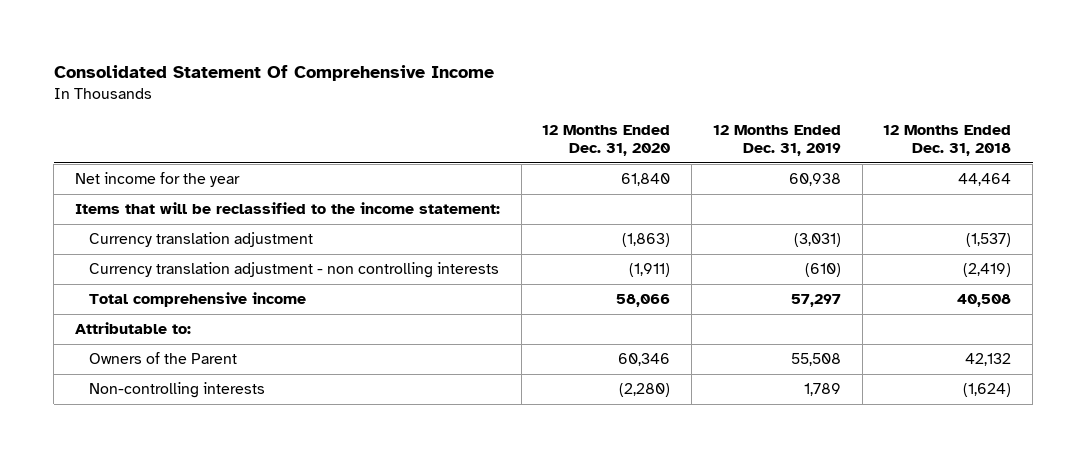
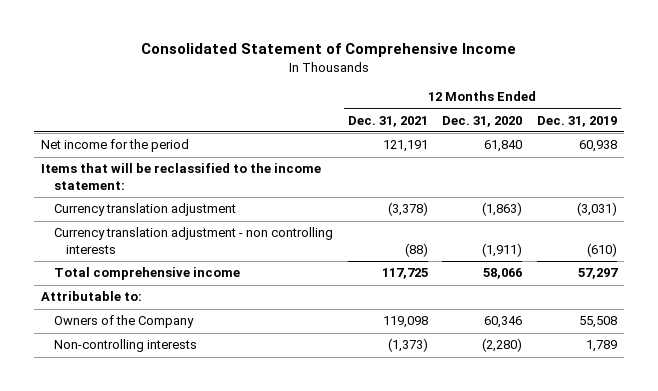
- Consolidated Statement Of Comprehensive Income
+ Consolidated Statement of Comprehensive Income
- | 12 Months Ended Dec. 31, 2020 | 12 Months Ended Dec. 31, 2019 | 12 Months Ended Dec. 31, 2018
+ | 12 Months Ended Dec. 31, 2021 | 12 Months Ended Dec. 31, 2020 | 12 Months Ended Dec. 31, 2019
- Net income for the year | 61,840 | 60,938 | 44,464
+ Net income for the period | 121,191 | 61,840 | 60,938
- Owners of the Parent | 60,346 | 55,508 | 42,132
+ Owners of the Company | 119,098 | 60,346 | 55,508

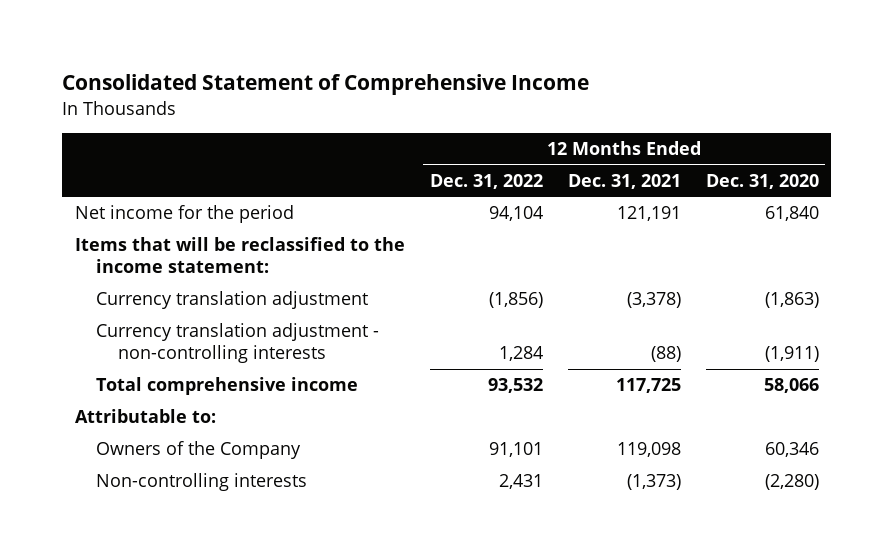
- | 12 Months Ended Dec. 31, 2021 | 12 Months Ended Dec. 31, 2020 | 12 Months Ended Dec. 31, 2019
+ | 12 Months Ended Dec. 31, 2022 | 12 Months Ended Dec. 31, 2021 | 12 Months Ended Dec. 31, 2020
- Currency translation adjustment - non controlling interests | (88) | (1,911) | (610)
+ Currency translation adjustment - non-controlling interests | 1,284 | (88) | (1,911)

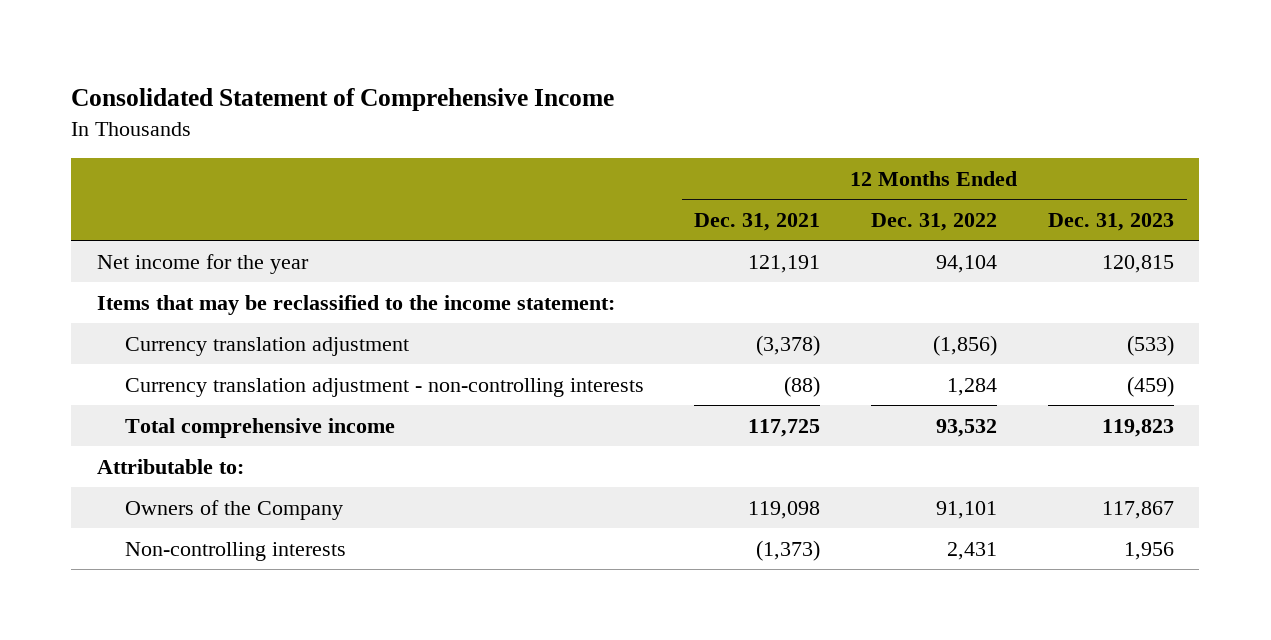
- | 12 Months Ended Dec. 31, 2022 | 12 Months Ended Dec. 31, 2021 | 12 Months Ended Dec. 31, 2020
+ | 12 Months Ended Dec. 31, 2021 | 12 Months Ended Dec. 31, 2022 | 12 Months Ended Dec. 31, 2023
- Net income for the period | 94,104 | 121,191 | 61,840
- Items that will be reclassified to the income statement:
+ Net income for the year | 121,191 | 94,104 | 120,815
+ Items that may be reclassified to the income statement:

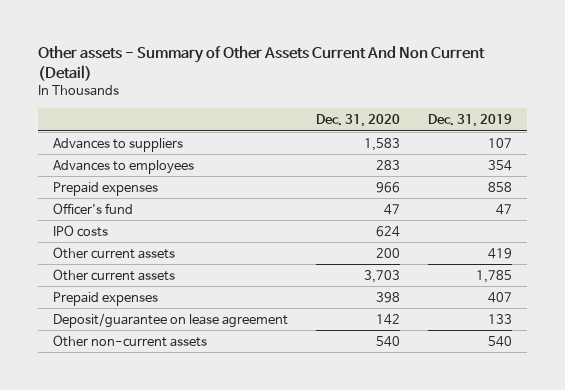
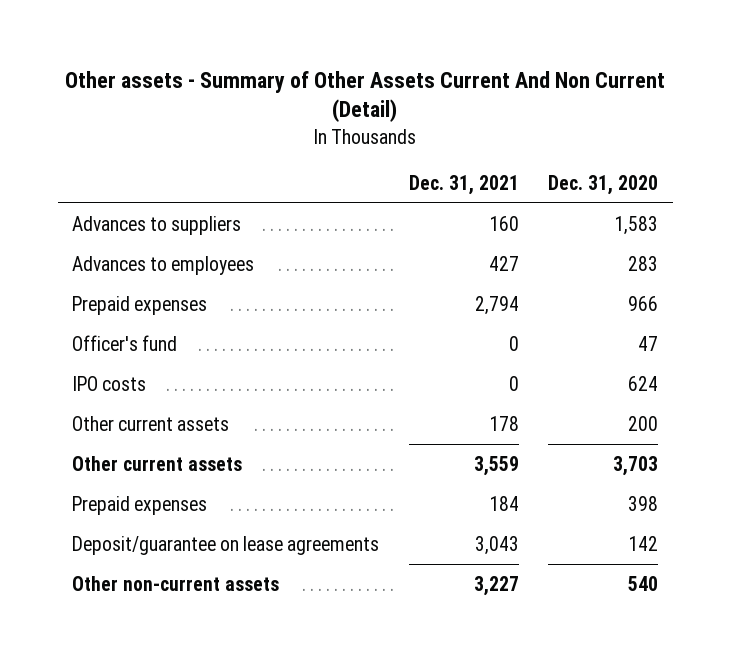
- | Dec. 31, 2020 | Dec. 31, 2019
+ | Dec. 31, 2021 | Dec. 31, 2020
- Deposit/guarantee on lease agreement | 142 | 133
+ Deposit/guarantee on lease agreements | 3,043 | 142

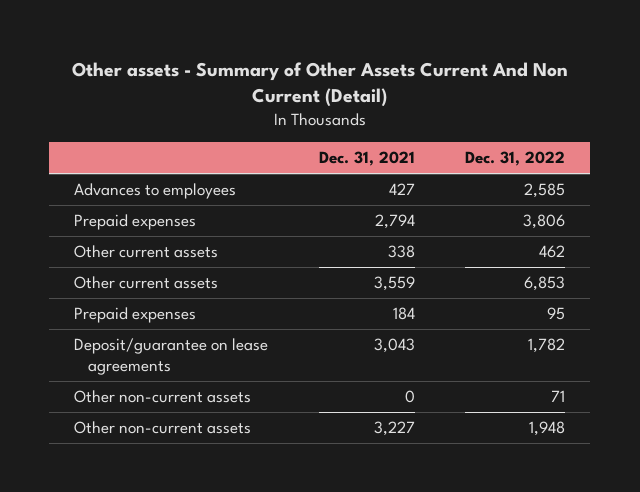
- | Dec. 31, 2021 | Dec. 31, 2020
+ | Dec. 31, 2021 | Dec. 31, 2022
- Advances to suppliers | 160 | 1,583
- Officer's fund | 0 | 47
- IPO costs | 0 | 624
- Other current assets | 178 | 200
+ Other current assets | 338 | 462
+ Other non-current assets | 0 | 71

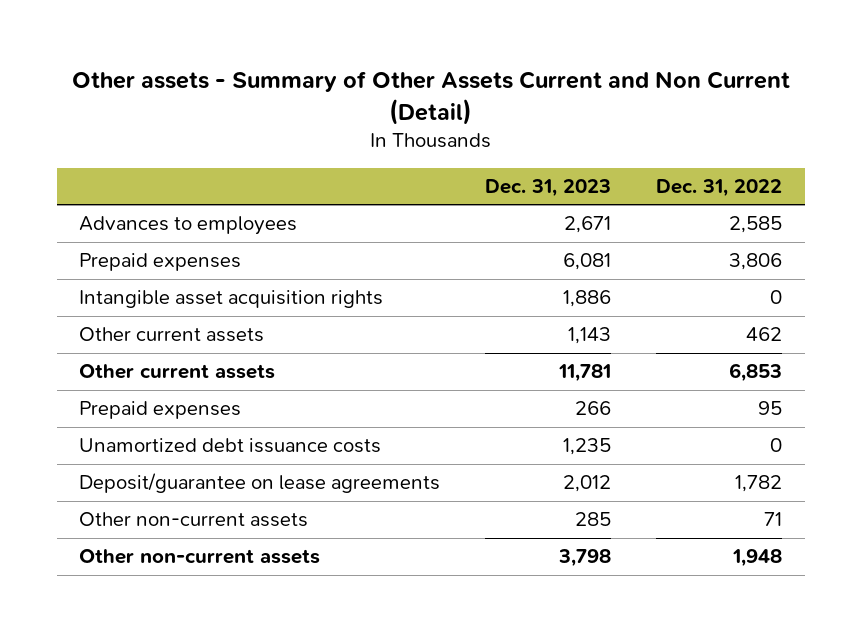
- Other assets - Summary of Other Assets Current And Non Current (Detail)
+ Other assets - Summary of Other Assets Current and Non Current (Detail)
- | Dec. 31, 2021 | Dec. 31, 2022
+ | Dec. 31, 2023 | Dec. 31, 2022
+ Intangible asset acquisition rights | 1,886 | 0
+ Unamortized debt issuance costs | 1,235 | 0

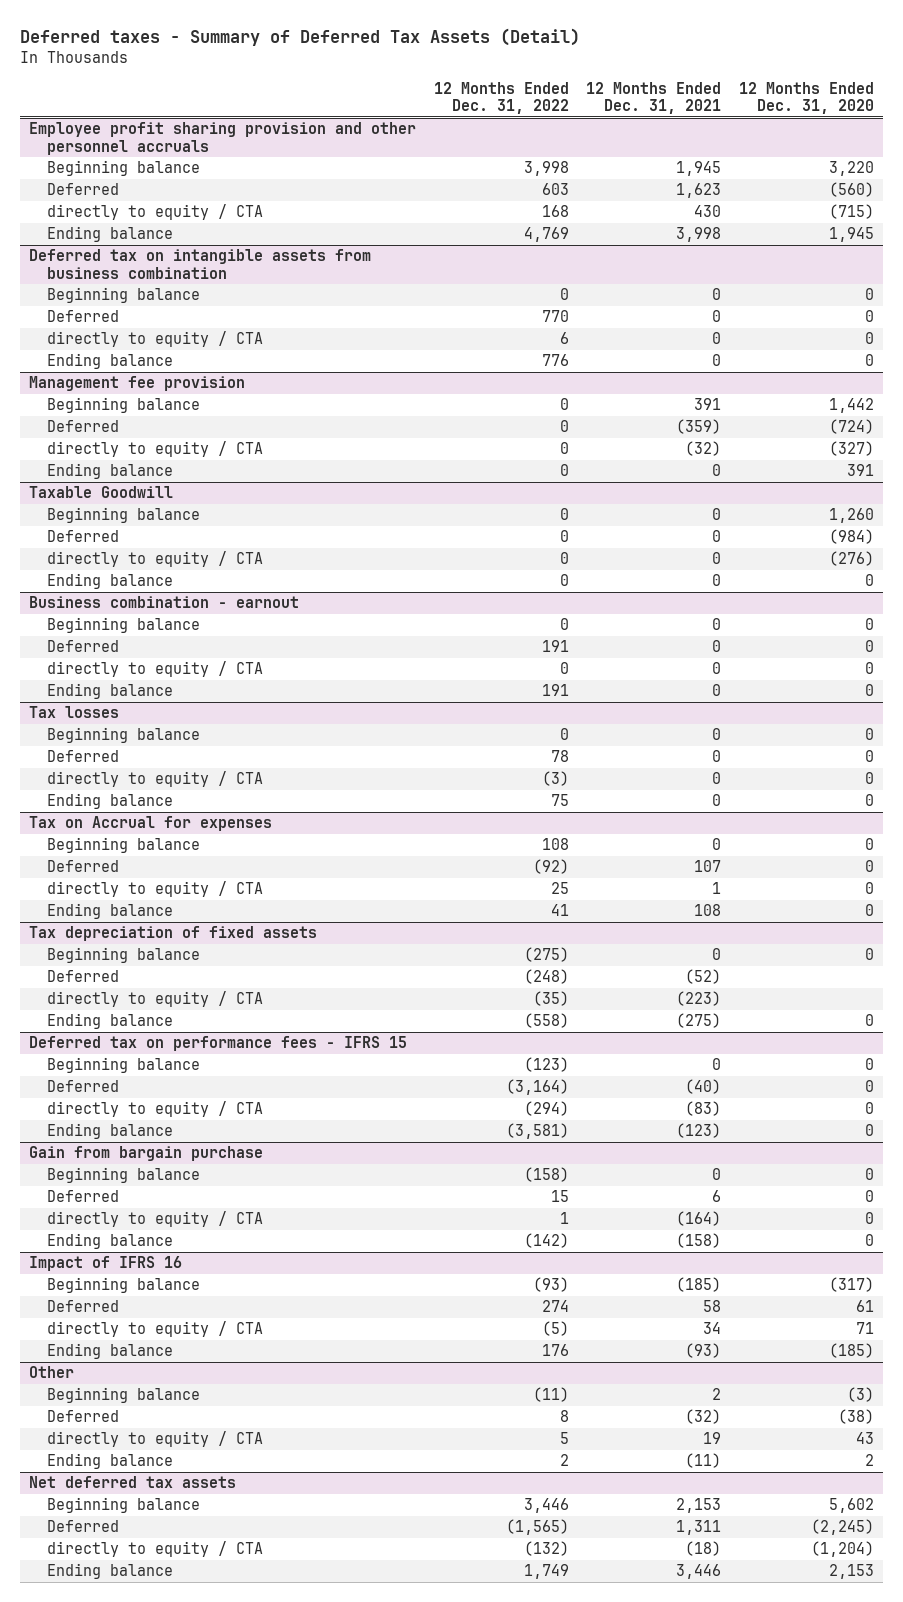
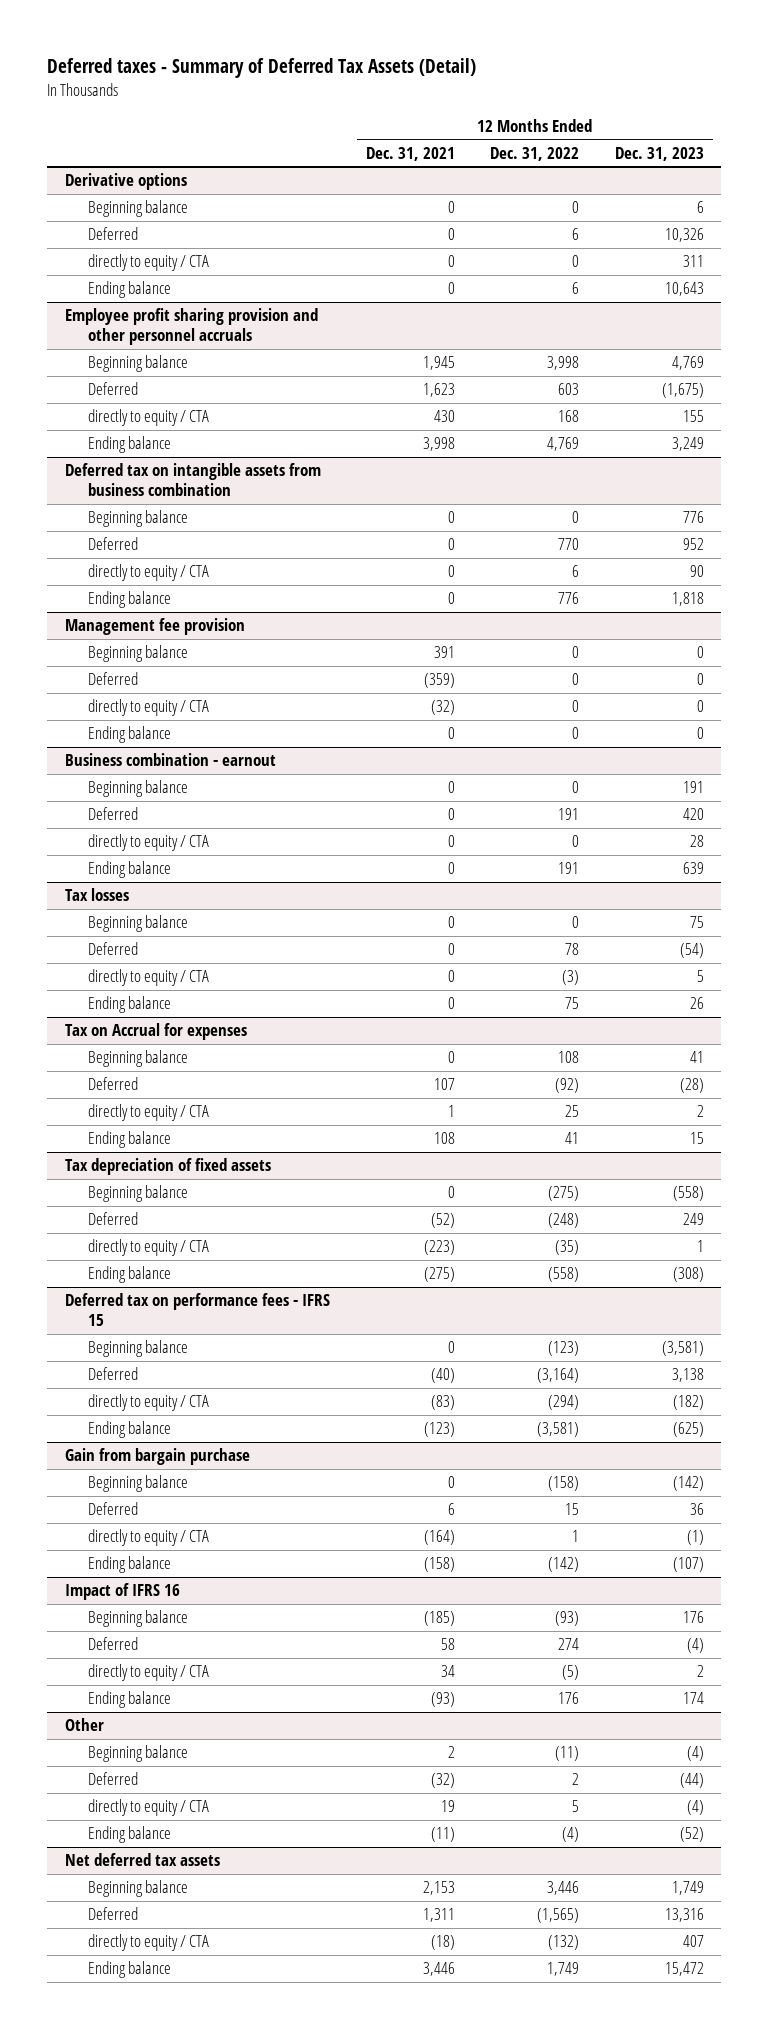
- | 12 Months Ended Dec. 31, 2022 | 12 Months Ended Dec. 31, 2021 | 12 Months Ended Dec. 31, 2020
+ | 12 Months Ended Dec. 31, 2021 | 12 Months Ended Dec. 31, 2022 | 12 Months Ended Dec. 31, 2023
+ Derivative options
+ Beginning balance | 0 | 0 | 6
+ Deferred | 0 | 6 | 10,326
+ directly to equity / CTA | 0 | 0 | 311
+ Ending balance | 0 | 6 | 10,643
- Taxable Goodwill
- Beginning balance | 0 | 0 | 1,260
- Deferred | 0 | 0 | (984)
- directly to equity / CTA | 0 | 0 | (276)
- Ending balance | 0 | 0 | 0
@ Other
- Deferred | 8 | (32) | (38)
+ Deferred | (32) | 2 | (44)
- Ending balance | 2 | (11) | 2
+ Ending balance | (11) | (4) | (52)

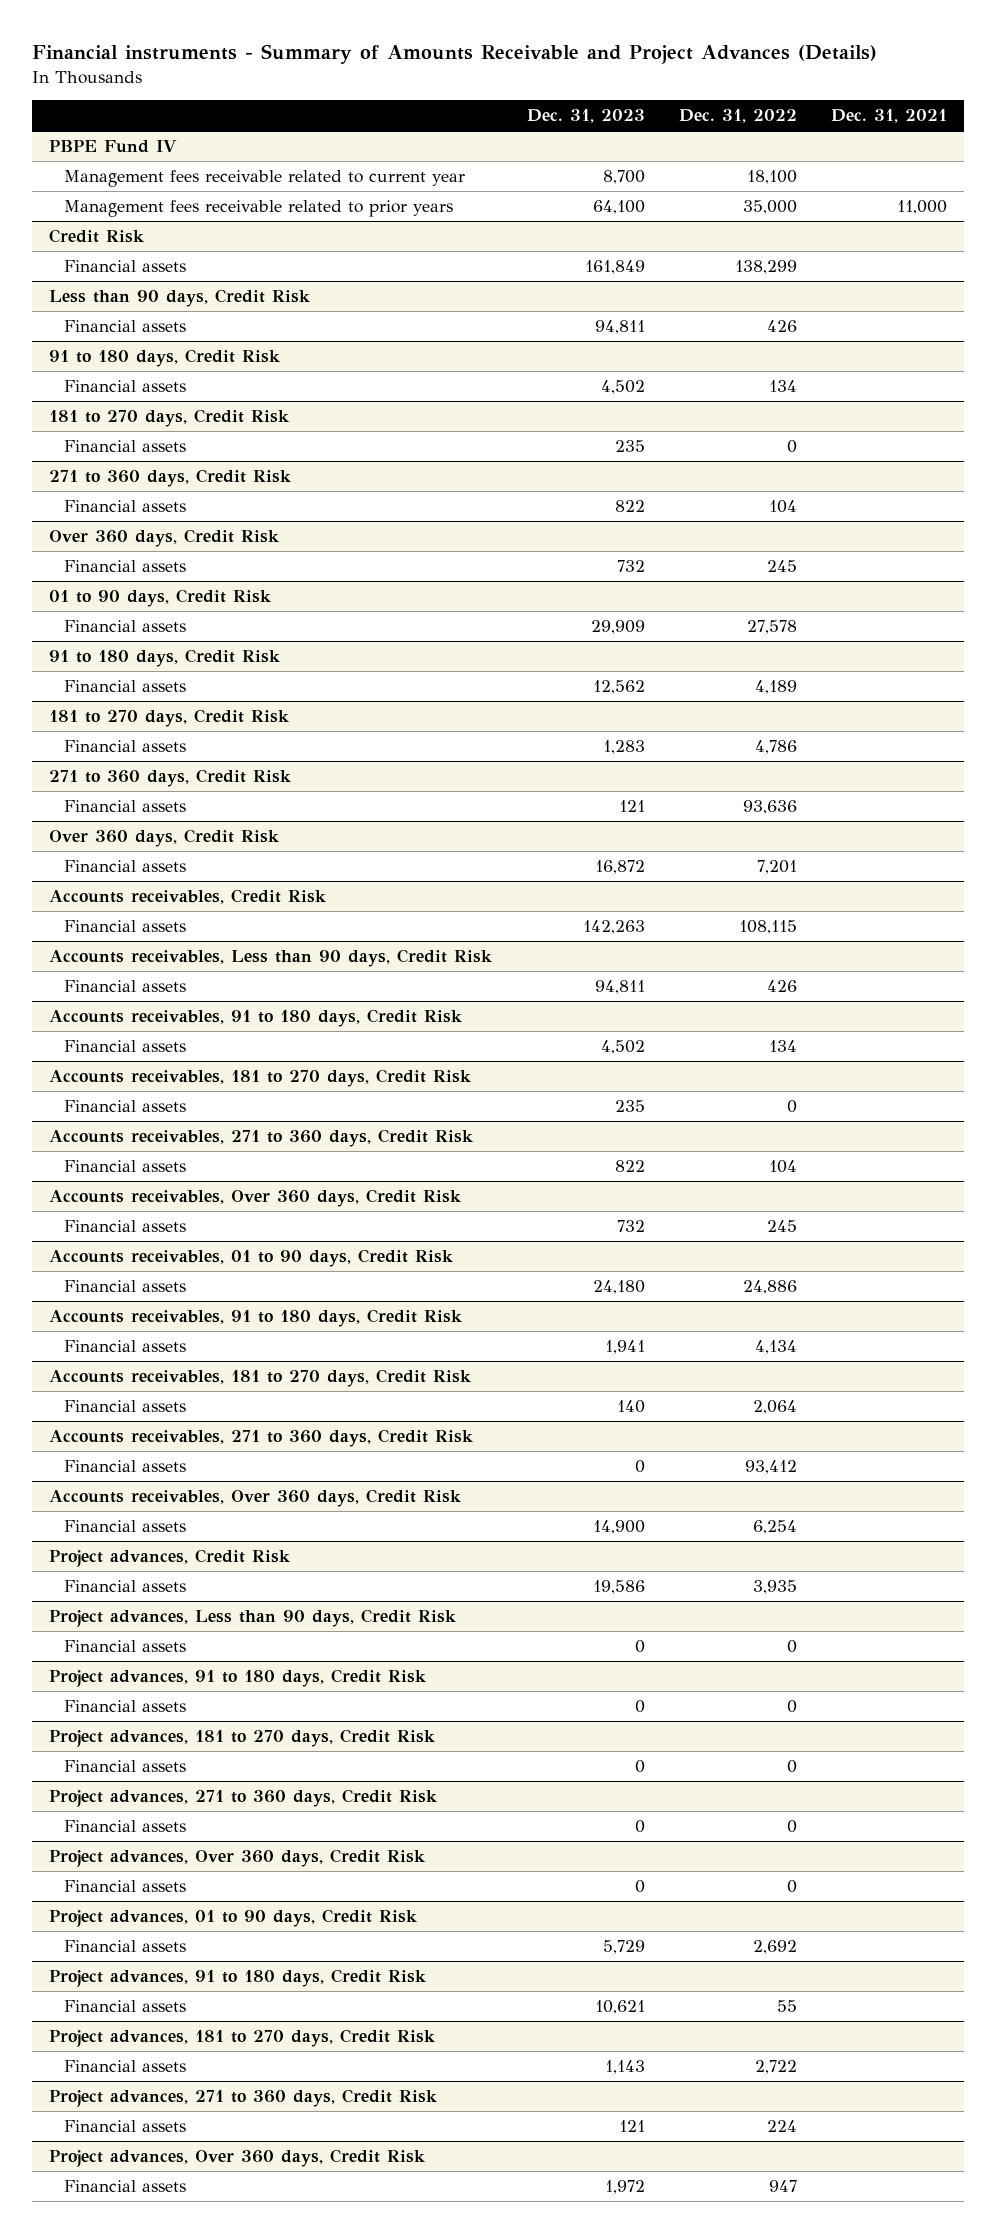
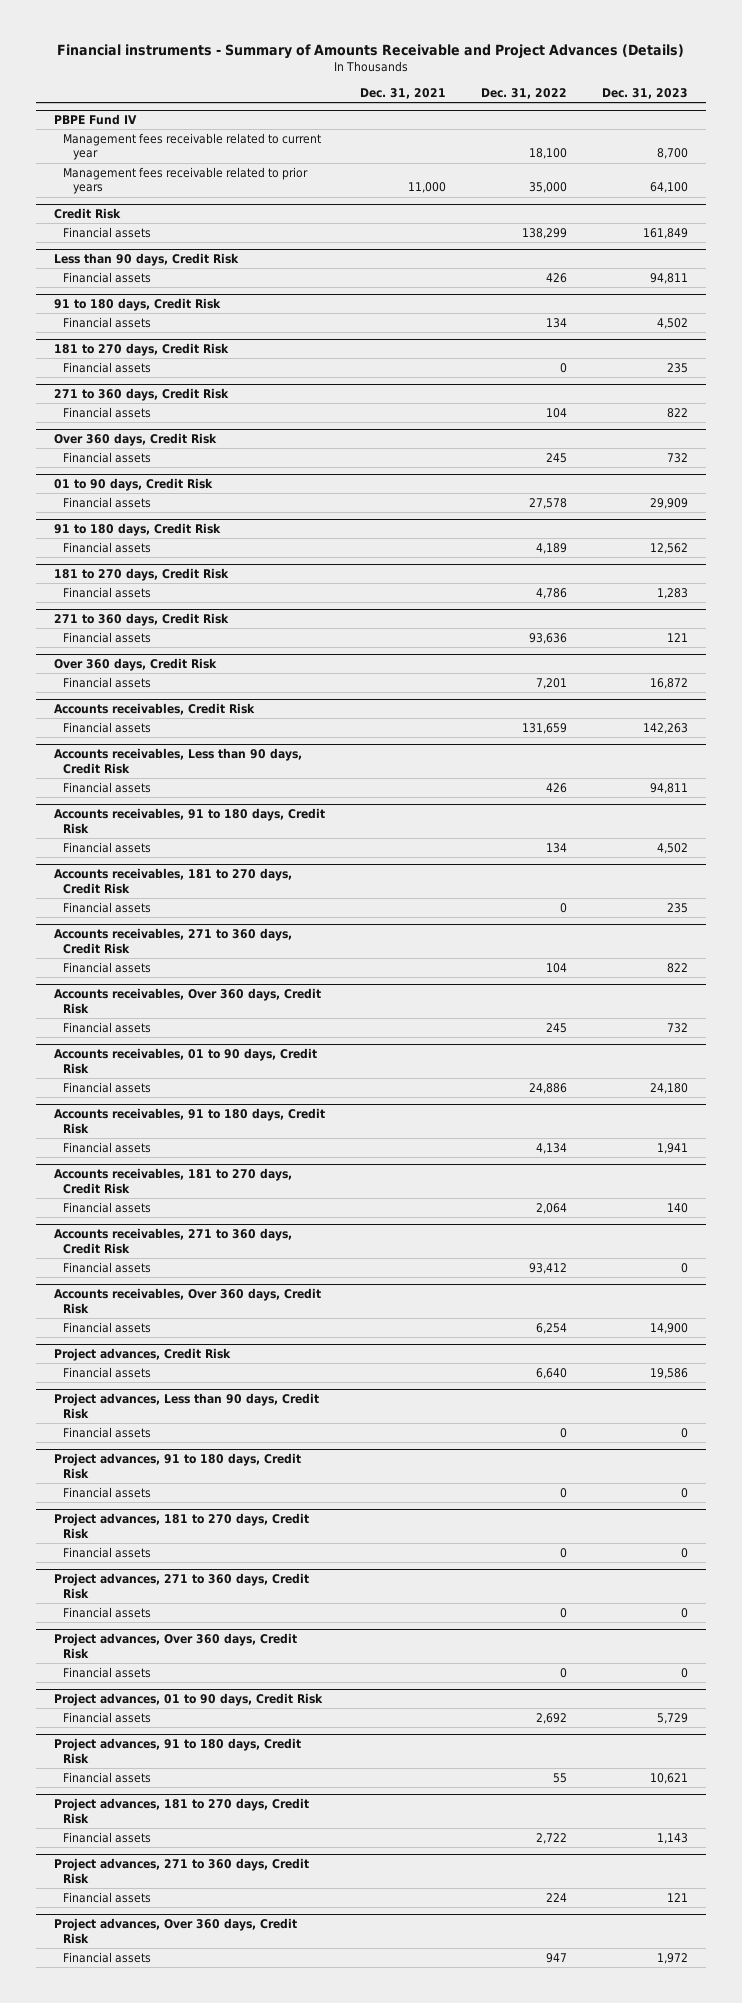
- | Dec. 31, 2023 | Dec. 31, 2022 | Dec. 31, 2021
+ | Dec. 31, 2021 | Dec. 31, 2022 | Dec. 31, 2023
@ Accounts receivables, Credit Risk
- Financial assets | 142,263 | 108,115 |
+ Financial assets | | 131,659 | 142,263
@ Project advances, Credit Risk
- Financial assets | 19,586 | 3,935 |
+ Financial assets | | 6,640 | 19,586

